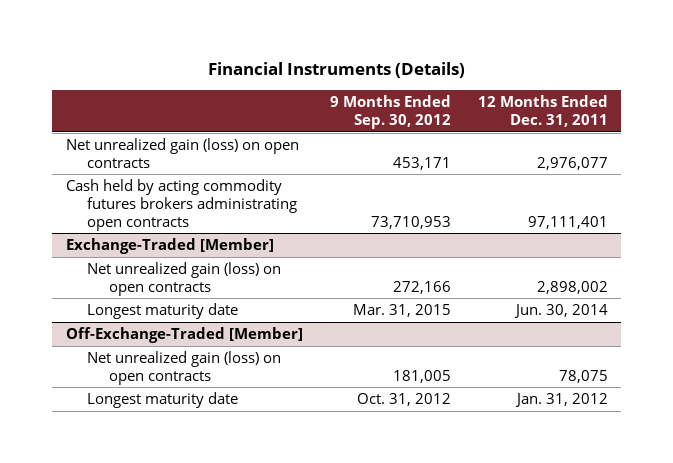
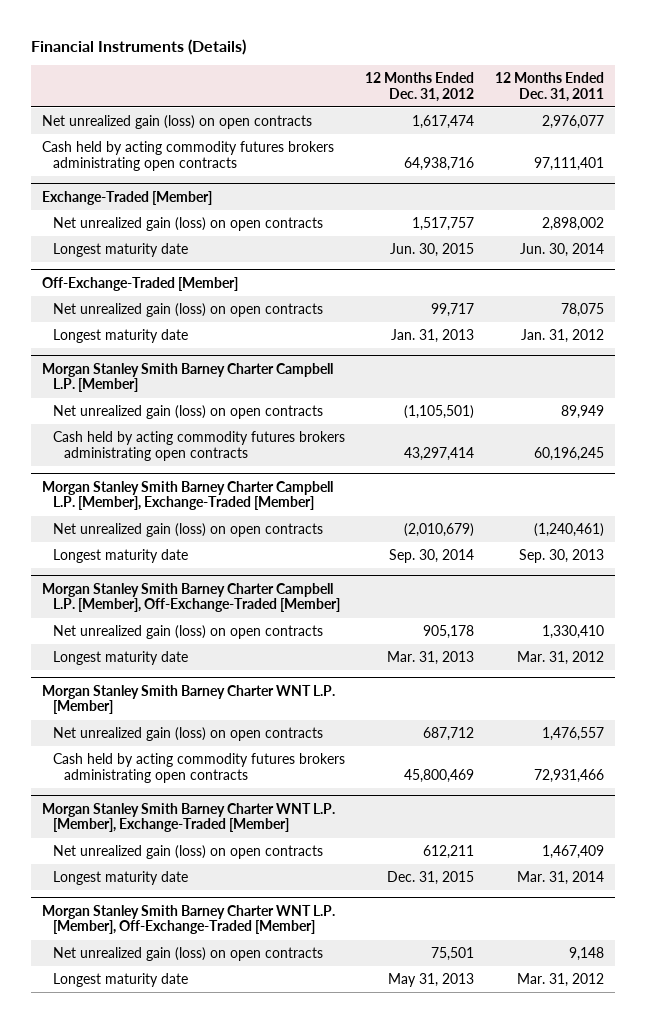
- | 9 Months Ended Sep. 30, 2012 | 12 Months Ended Dec. 31, 2011
+ | 12 Months Ended Dec. 31, 2012 | 12 Months Ended Dec. 31, 2011
+ Morgan Stanley Smith Barney Charter Campbell L.P. [Member]
+ Net unrealized gain (loss) on open contracts | (1,105,501) | 89,949
+ Cash held by acting commodity futures brokers administrating open contracts | 43,297,414 | 60,196,245
+ Morgan Stanley Smith Barney Charter Campbell L.P. [Member], Exchange-Traded [Member]
+ Net unrealized gain (loss) on open contracts | (2,010,679) | (1,240,461)
+ Longest maturity date | Sep. 30, 2014 | Sep. 30, 2013
+ Morgan Stanley Smith Barney Charter Campbell L.P. [Member], Off-Exchange-Traded [Member]
+ Net unrealized gain (loss) on open contracts | 905,178 | 1,330,410
+ Longest maturity date | Mar. 31, 2013 | Mar. 31, 2012
+ Morgan Stanley Smith Barney Charter WNT L.P. [Member]
+ Net unrealized gain (loss) on open contracts | 687,712 | 1,476,557
+ Cash held by acting commodity futures brokers administrating open contracts | 45,800,469 | 72,931,466
+ Morgan Stanley Smith Barney Charter WNT L.P. [Member], Exchange-Traded [Member]
+ Net unrealized gain (loss) on open contracts | 612,211 | 1,467,409
+ Longest maturity date | Dec. 31, 2015 | Mar. 31, 2014
+ Morgan Stanley Smith Barney Charter WNT L.P. [Member], Off-Exchange-Traded [Member]
+ Net unrealized gain (loss) on open contracts | 75,501 | 9,148
+ Longest maturity date | May 31, 2013 | Mar. 31, 2012

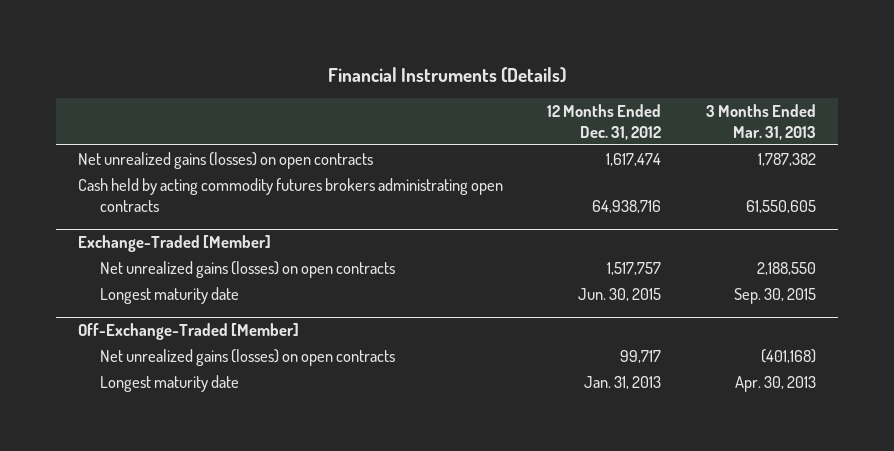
- | 12 Months Ended Dec. 31, 2012 | 12 Months Ended Dec. 31, 2011
+ | 12 Months Ended Dec. 31, 2012 | 3 Months Ended Mar. 31, 2013
- Net unrealized gain (loss) on open contracts | 1,617,474 | 2,976,077
+ Net unrealized gains (losses) on open contracts | 1,617,474 | 1,787,382
@ Exchange-Traded [Member]
- Net unrealized gain (loss) on open contracts | 1,517,757 | 2,898,002
+ Net unrealized gains (losses) on open contracts | 1,517,757 | 2,188,550
@ Off-Exchange-Traded [Member]
- Net unrealized gain (loss) on open contracts | 99,717 | 78,075
+ Net unrealized gains (losses) on open contracts | 99,717 | (401,168)
- Morgan Stanley Smith Barney Charter Campbell L.P. [Member]
- Net unrealized gain (loss) on open contracts | (1,105,501) | 89,949
- Cash held by acting commodity futures brokers administrating open contracts | 43,297,414 | 60,196,245
- Morgan Stanley Smith Barney Charter Campbell L.P. [Member], Exchange-Traded [Member]
- Net unrealized gain (loss) on open contracts | (2,010,679) | (1,240,461)
- Longest maturity date | Sep. 30, 2014 | Sep. 30, 2013
- Morgan Stanley Smith Barney Charter Campbell L.P. [Member], Off-Exchange-Traded [Member]
- Net unrealized gain (loss) on open contracts | 905,178 | 1,330,410
- Longest maturity date | Mar. 31, 2013 | Mar. 31, 2012
- Morgan Stanley Smith Barney Charter WNT L.P. [Member]
- Net unrealized gain (loss) on open contracts | 687,712 | 1,476,557
- Cash held by acting commodity futures brokers administrating open contracts | 45,800,469 | 72,931,466
- Morgan Stanley Smith Barney Charter WNT L.P. [Member], Exchange-Traded [Member]
- Net unrealized gain (loss) on open contracts | 612,211 | 1,467,409
- Longest maturity date | Dec. 31, 2015 | Mar. 31, 2014
- Morgan Stanley Smith Barney Charter WNT L.P. [Member], Off-Exchange-Traded [Member]
- Net unrealized gain (loss) on open contracts | 75,501 | 9,148
- Longest maturity date | May 31, 2013 | Mar. 31, 2012

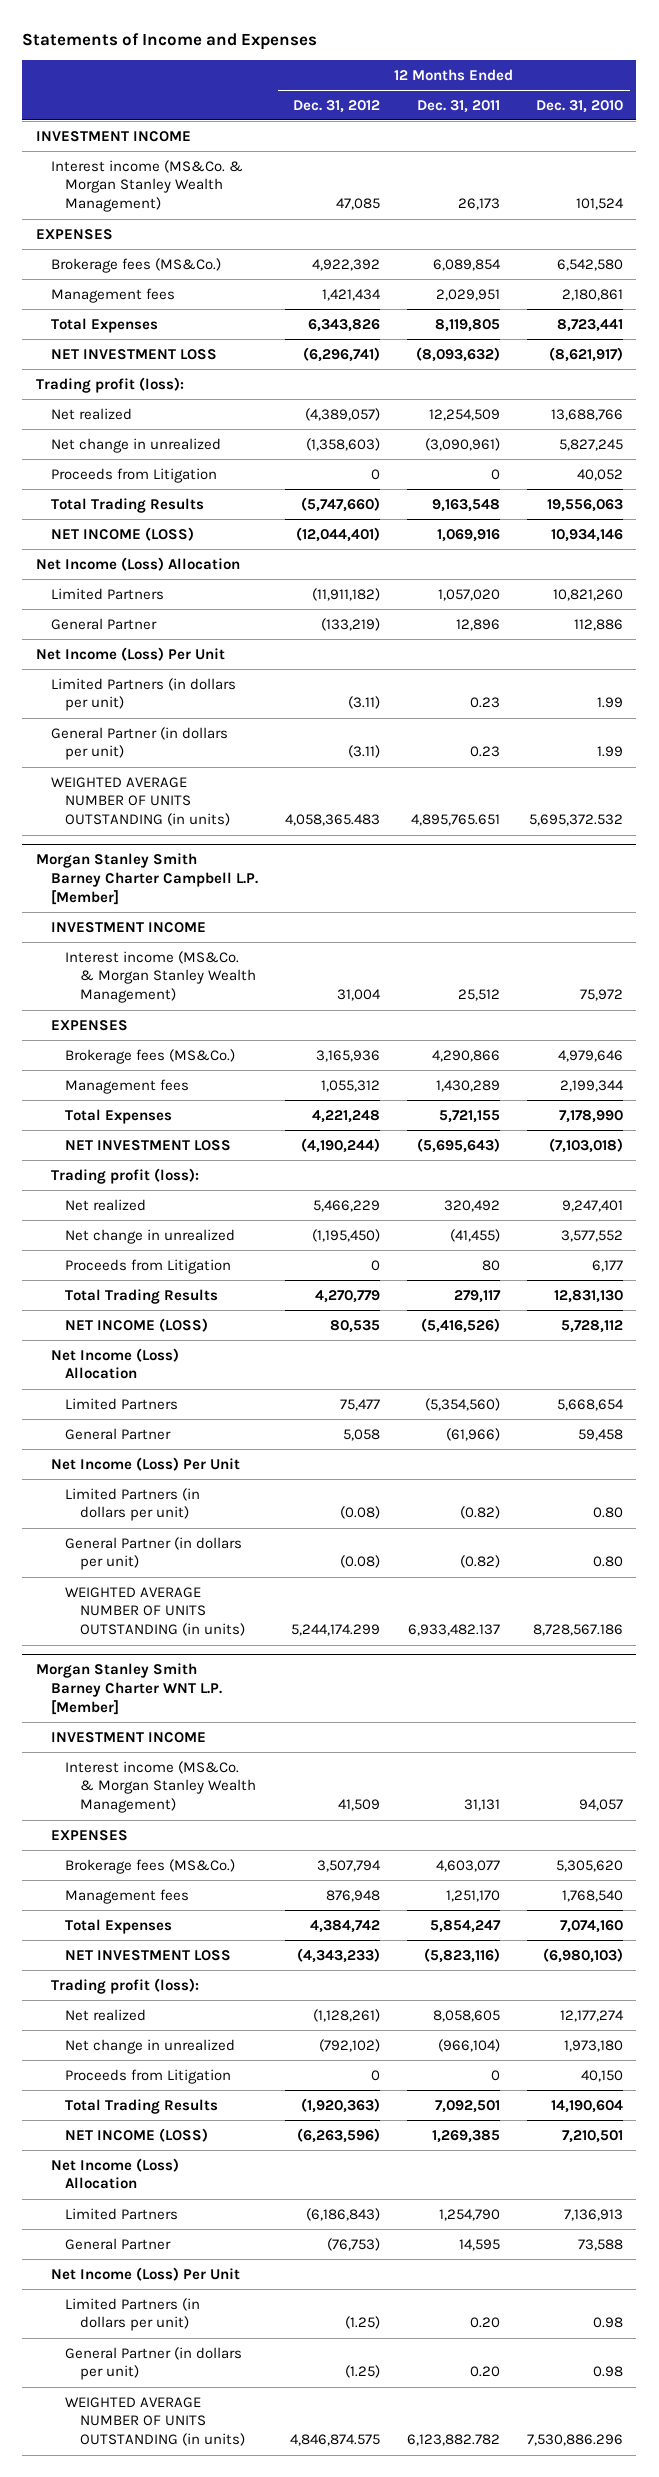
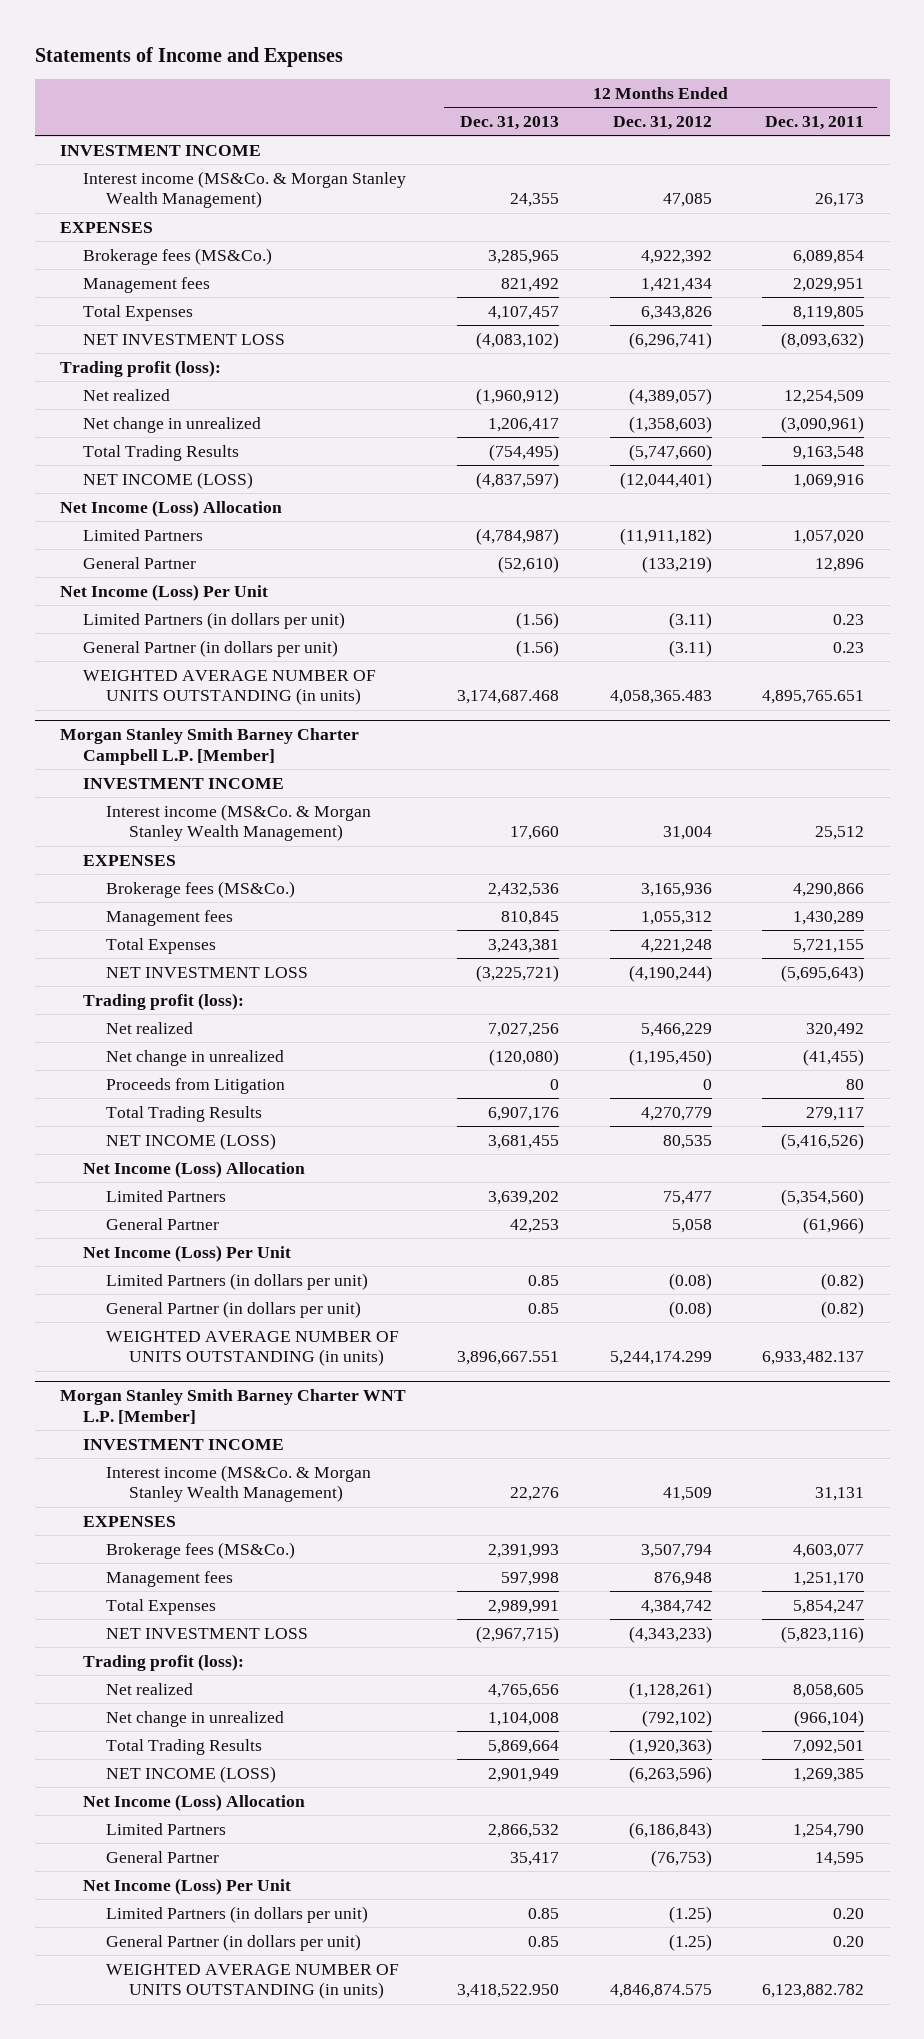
- | 12 Months Ended Dec. 31, 2012 | 12 Months Ended Dec. 31, 2011 | 12 Months Ended Dec. 31, 2010
+ | 12 Months Ended Dec. 31, 2013 | 12 Months Ended Dec. 31, 2012 | 12 Months Ended Dec. 31, 2011
- Proceeds from Litigation | 0 | 0 | 40,052
@ Morgan Stanley Smith Barney Charter WNT L.P. [Member]
- Proceeds from Litigation | 0 | 0 | 40,150

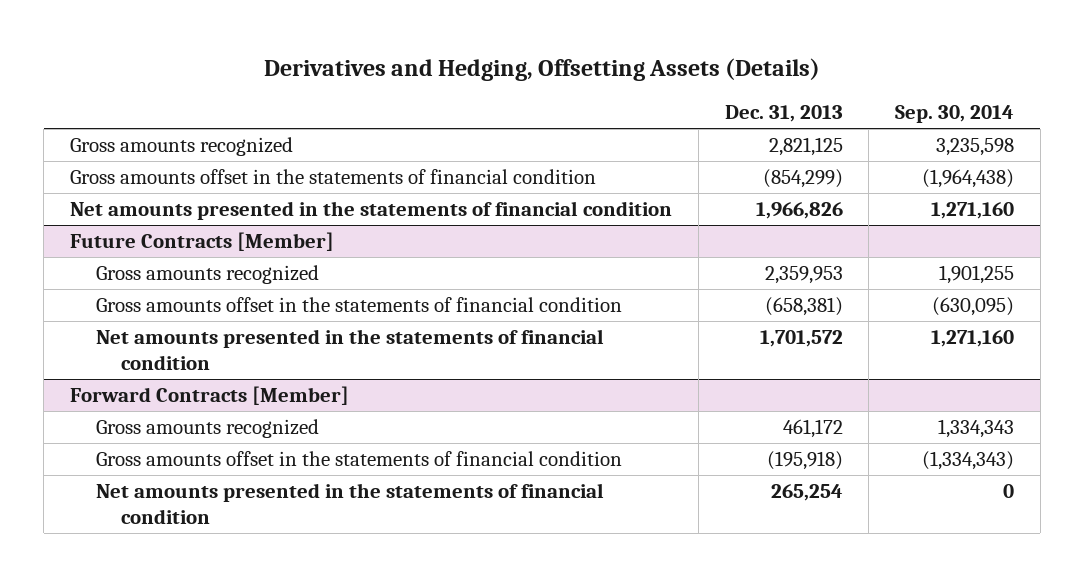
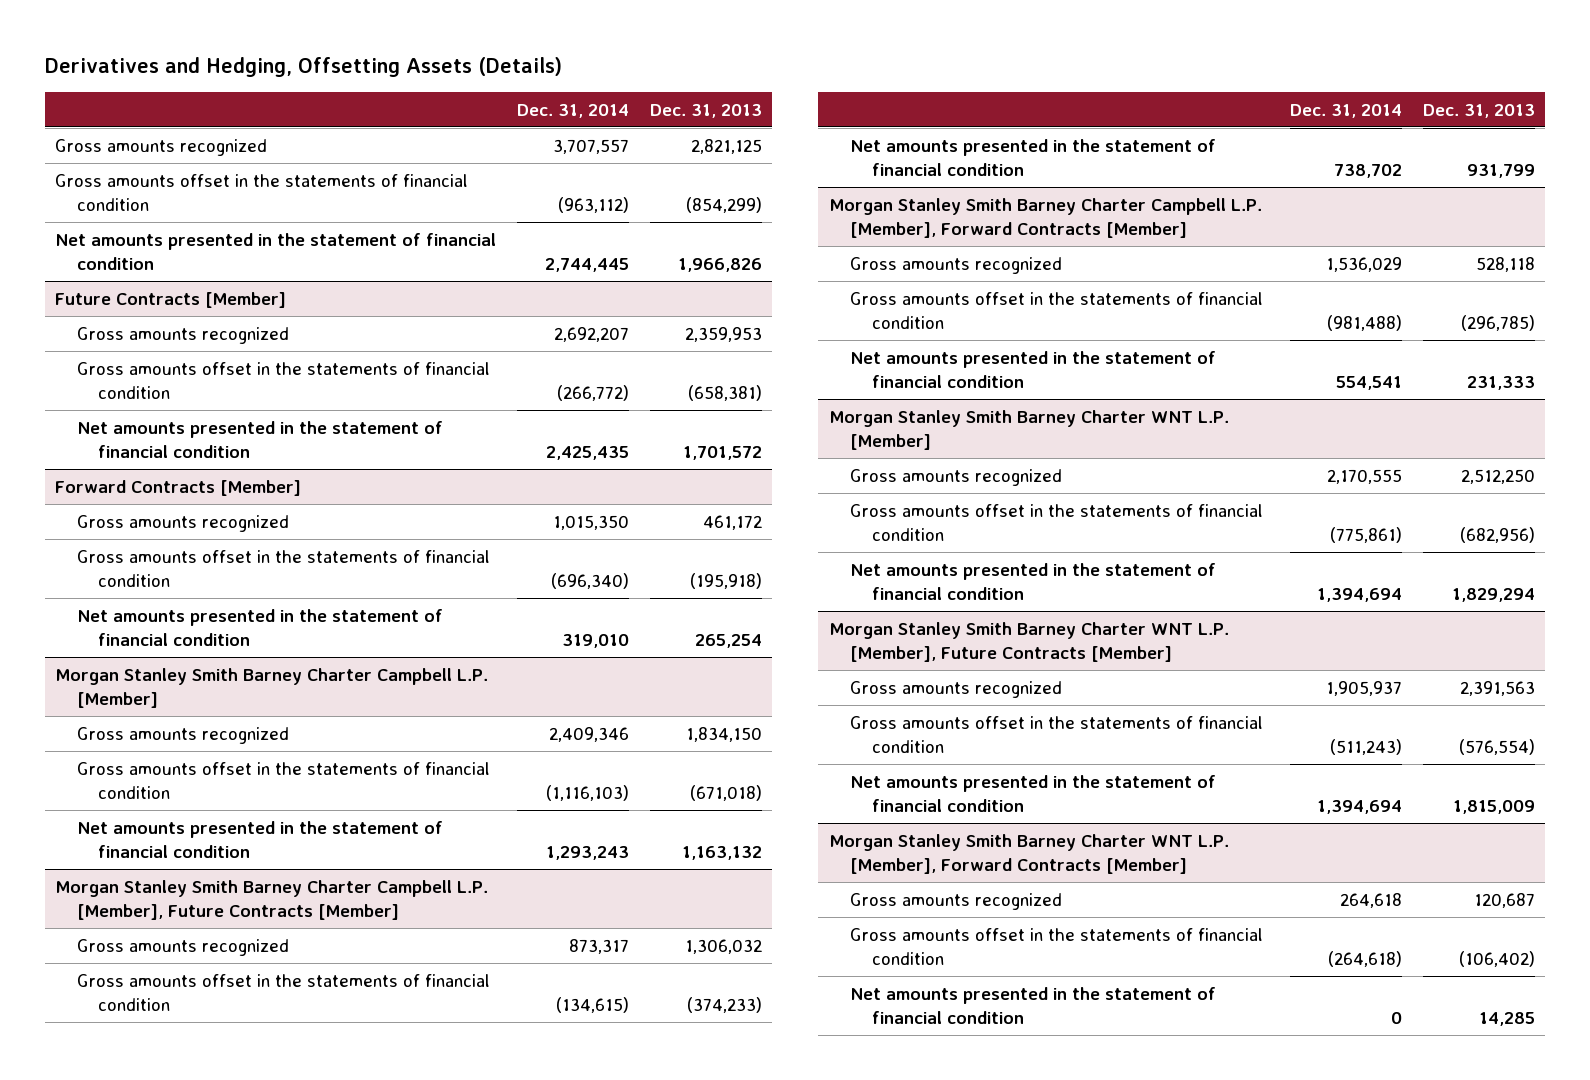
- | Dec. 31, 2013 | Sep. 30, 2014
+ | Dec. 31, 2014 | Dec. 31, 2013
- Net amounts presented in the statements of financial condition | 1,966,826 | 1,271,160
+ Net amounts presented in the statement of financial condition | 2,744,445 | 1,966,826
@ Future Contracts [Member]
- Net amounts presented in the statements of financial condition | 1,701,572 | 1,271,160
+ Net amounts presented in the statement of financial condition | 2,425,435 | 1,701,572
@ Forward Contracts [Member]
- Net amounts presented in the statements of financial condition | 265,254 | 0
+ Net amounts presented in the statement of financial condition | 319,010 | 265,254
+ Morgan Stanley Smith Barney Charter Campbell L.P. [Member]
+ Gross amounts recognized | 2,409,346 | 1,834,150
+ Gross amounts offset in the statements of financial condition | (1,116,103) | (671,018)
+ Net amounts presented in the statement of financial condition | 1,293,243 | 1,163,132
+ Morgan Stanley Smith Barney Charter Campbell L.P. [Member], Future Contracts [Member]
+ Gross amounts recognized | 873,317 | 1,306,032
+ Gross amounts offset in the statements of financial condition | (134,615) | (374,233)
+ Net amounts presented in the statement of financial condition | 738,702 | 931,799
+ Morgan Stanley Smith Barney Charter Campbell L.P. [Member], Forward Contracts [Member]
+ Gross amounts recognized | 1,536,029 | 528,118
+ Gross amounts offset in the statements of financial condition | (981,488) | (296,785)
+ Net amounts presented in the statement of financial condition | 554,541 | 231,333
+ Morgan Stanley Smith Barney Charter WNT L.P. [Member]
+ Gross amounts recognized | 2,170,555 | 2,512,250
+ Gross amounts offset in the statements of financial condition | (775,861) | (682,956)
+ Net amounts presented in the statement of financial condition | 1,394,694 | 1,829,294
+ Morgan Stanley Smith Barney Charter WNT L.P. [Member], Future Contracts [Member]
+ Gross amounts recognized | 1,905,937 | 2,391,563
+ Gross amounts offset in the statements of financial condition | (511,243) | (576,554)
+ Net amounts presented in the statement of financial condition | 1,394,694 | 1,815,009
+ Morgan Stanley Smith Barney Charter WNT L.P. [Member], Forward Contracts [Member]
+ Gross amounts recognized | 264,618 | 120,687
+ Gross amounts offset in the statements of financial condition | (264,618) | (106,402)
+ Net amounts presented in the statement of financial condition | 0 | 14,285

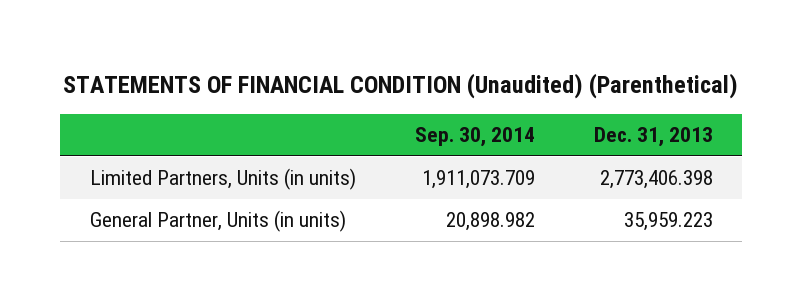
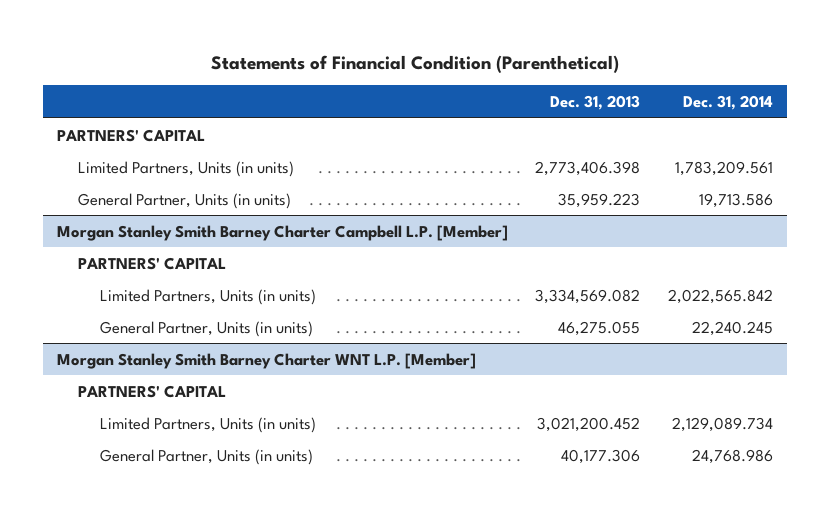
- STATEMENTS OF FINANCIAL CONDITION (Unaudited) (Parenthetical)
+ Statements of Financial Condition (Parenthetical)
- | Sep. 30, 2014 | Dec. 31, 2013
+ | Dec. 31, 2013 | Dec. 31, 2014
+ PARTNERS' CAPITAL
+ Morgan Stanley Smith Barney Charter Campbell L.P. [Member]
+ PARTNERS' CAPITAL
+ Limited Partners, Units (in units) | 3,334,569.082 | 2,022,565.842
+ General Partner, Units (in units) | 46,275.055 | 22,240.245
+ Morgan Stanley Smith Barney Charter WNT L.P. [Member]
+ PARTNERS' CAPITAL
+ Limited Partners, Units (in units) | 3,021,200.452 | 2,129,089.734
+ General Partner, Units (in units) | 40,177.306 | 24,768.986

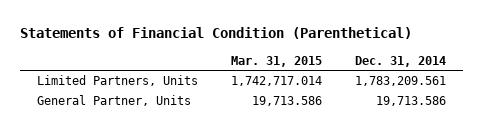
- | Dec. 31, 2013 | Dec. 31, 2014
+ | Mar. 31, 2015 | Dec. 31, 2014
- PARTNERS' CAPITAL
- Limited Partners, Units (in units) | 2,773,406.398 | 1,783,209.561
- General Partner, Units (in units) | 35,959.223 | 19,713.586
- Morgan Stanley Smith Barney Charter Campbell L.P. [Member]
- PARTNERS' CAPITAL
- Limited Partners, Units (in units) | 3,334,569.082 | 2,022,565.842
- General Partner, Units (in units) | 46,275.055 | 22,240.245
- Morgan Stanley Smith Barney Charter WNT L.P. [Member]
- PARTNERS' CAPITAL
- Limited Partners, Units (in units) | 3,021,200.452 | 2,129,089.734
- General Partner, Units (in units) | 40,177.306 | 24,768.986
+ Limited Partners, Units | 1,742,717.014 | 1,783,209.561
+ General Partner, Units | 19,713.586 | 19,713.586

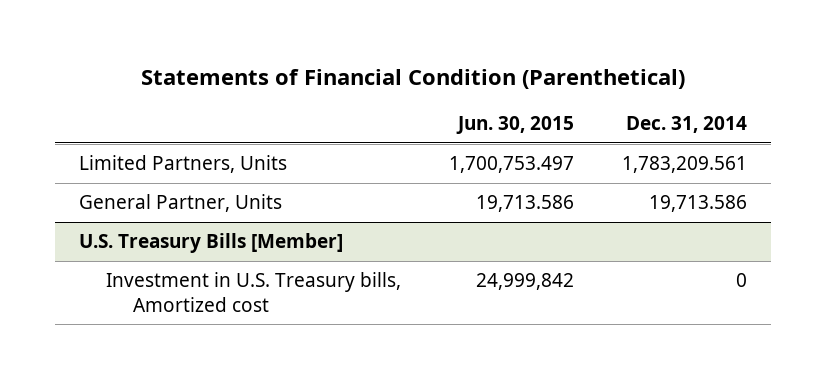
- | Mar. 31, 2015 | Dec. 31, 2014
+ | Jun. 30, 2015 | Dec. 31, 2014
+ U.S. Treasury Bills [Member]
+ Investment in U.S. Treasury bills, Amortized cost | 24,999,842 | 0

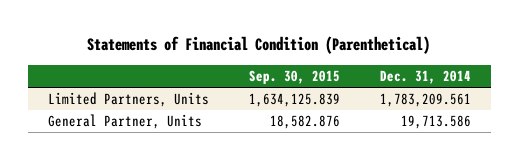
- | Jun. 30, 2015 | Dec. 31, 2014
+ | Sep. 30, 2015 | Dec. 31, 2014
- U.S. Treasury Bills [Member]
- Investment in U.S. Treasury bills, Amortized cost | 24,999,842 | 0

